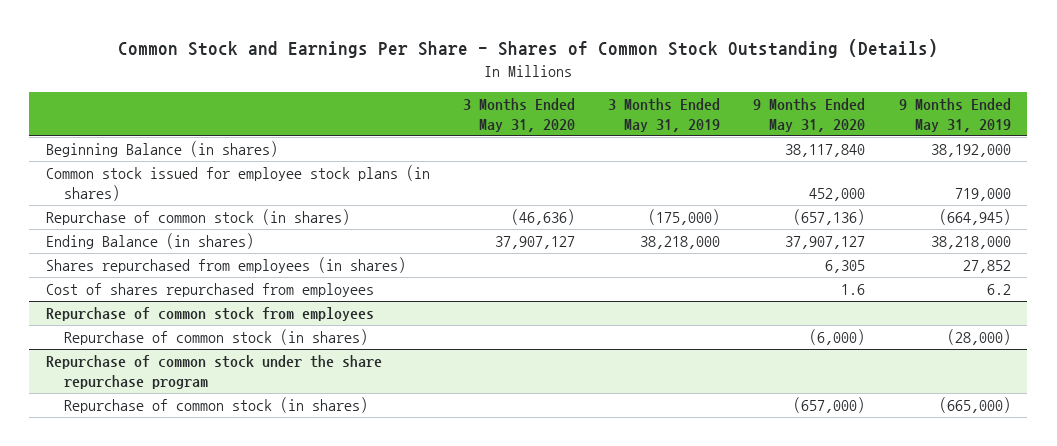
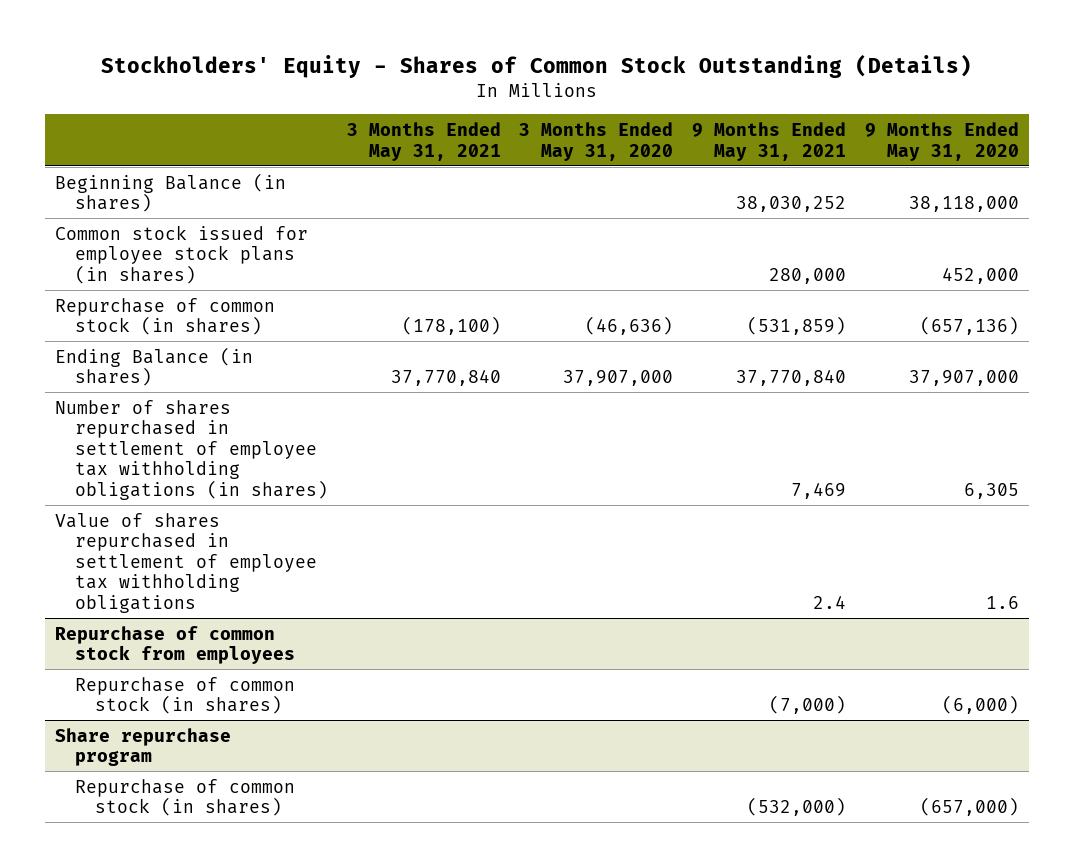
- Common Stock and Earnings Per Share - Shares of Common Stock Outstanding (Details)
+ Stockholders' Equity - Shares of Common Stock Outstanding (Details)
- | 3 Months Ended May 31, 2020 | 3 Months Ended May 31, 2019 | 9 Months Ended May 31, 2020 | 9 Months Ended May 31, 2019
+ | 3 Months Ended May 31, 2021 | 3 Months Ended May 31, 2020 | 9 Months Ended May 31, 2021 | 9 Months Ended May 31, 2020
- Beginning Balance (in shares) | | | 38,117,840 | 38,192,000
+ Beginning Balance (in shares) | | | 38,030,252 | 38,118,000
- Ending Balance (in shares) | 37,907,127 | 38,218,000 | 37,907,127 | 38,218,000
- Shares repurchased from employees (in shares) | | | 6,305 | 27,852
- Cost of shares repurchased from employees | | | 1.6 | 6.2
+ Ending Balance (in shares) | 37,770,840 | 37,907,000 | 37,770,840 | 37,907,000
+ Number of shares repurchased in settlement of employee tax withholding obligations (in shares) | | | 7,469 | 6,305
+ Value of shares repurchased in settlement of employee tax withholding obligations | | | 2.4 | 1.6
- Repurchase of common stock under the share repurchase program
+ Share repurchase program

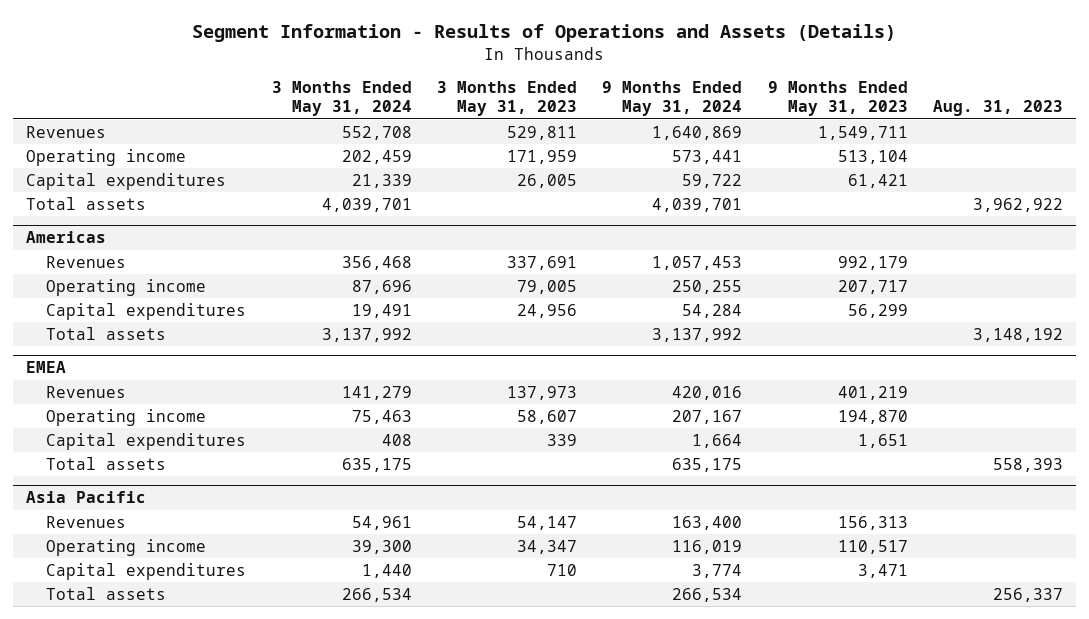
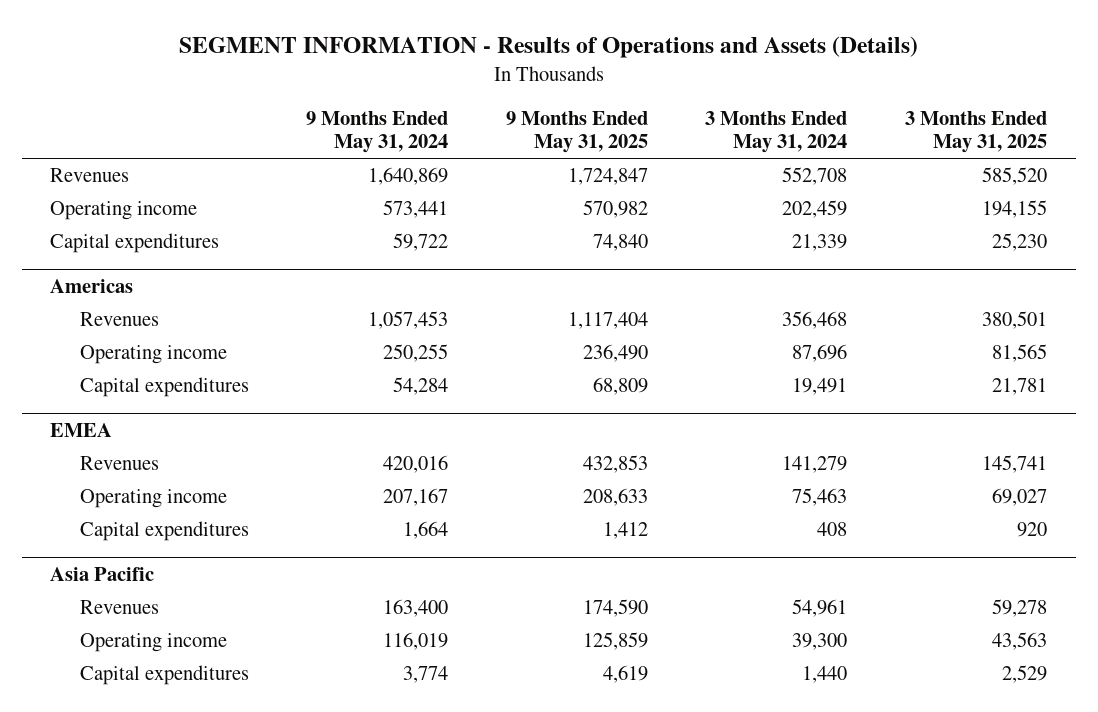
- Segment Information - Results of Operations and Assets (Details)
+ SEGMENT INFORMATION - Results of Operations and Assets (Details)
- | 3 Months Ended May 31, 2024 | 3 Months Ended May 31, 2023 | 9 Months Ended May 31, 2024 | 9 Months Ended May 31, 2023 | Aug. 31, 2023
+ | 9 Months Ended May 31, 2024 | 9 Months Ended May 31, 2025 | 3 Months Ended May 31, 2024 | 3 Months Ended May 31, 2025
- Total assets | 4,039,701 | | 4,039,701 | | 3,962,922
@ Americas
- Total assets | 3,137,992 | | 3,137,992 | | 3,148,192
@ EMEA
- Total assets | 635,175 | | 635,175 | | 558,393
@ Asia Pacific
- Total assets | 266,534 | | 266,534 | | 256,337

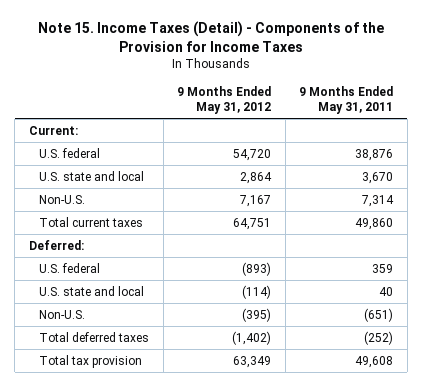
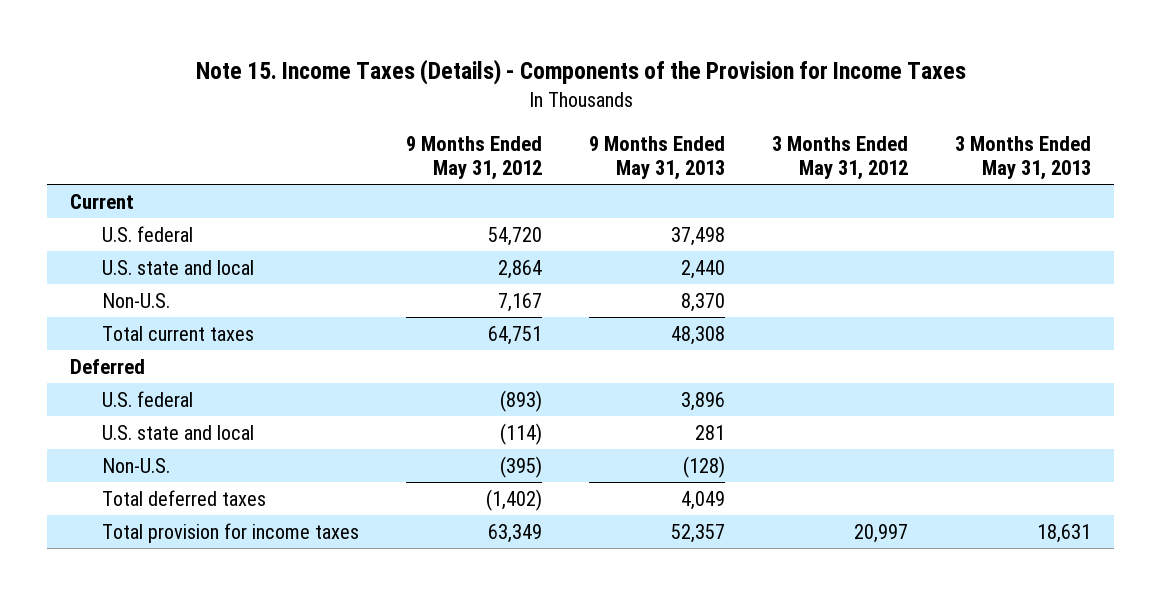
- Note 15. Income Taxes (Detail) - Components of the Provision for Income Taxes
+ Note 15. Income Taxes (Details) - Components of the Provision for Income Taxes
- | 9 Months Ended May 31, 2012 | 9 Months Ended May 31, 2011
+ | 9 Months Ended May 31, 2012 | 9 Months Ended May 31, 2013 | 3 Months Ended May 31, 2012 | 3 Months Ended May 31, 2013
- Current:
+ Current
- Deferred:
+ Deferred
- Total tax provision | 63,349 | 49,608
+ Total provision for income taxes | 63,349 | 52,357 | 20,997 | 18,631

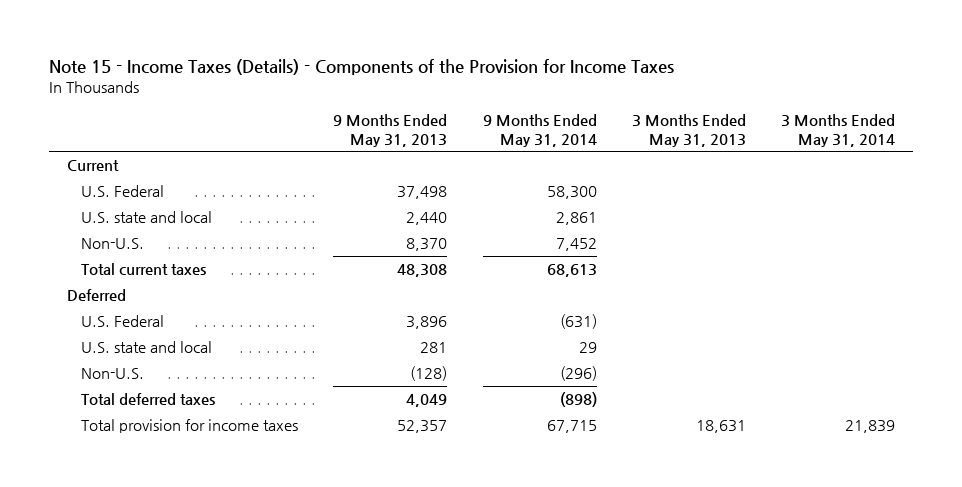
- Note 15. Income Taxes (Details) - Components of the Provision for Income Taxes
+ Note 15 - Income Taxes (Details) - Components of the Provision for Income Taxes
- | 9 Months Ended May 31, 2012 | 9 Months Ended May 31, 2013 | 3 Months Ended May 31, 2012 | 3 Months Ended May 31, 2013
+ | 9 Months Ended May 31, 2013 | 9 Months Ended May 31, 2014 | 3 Months Ended May 31, 2013 | 3 Months Ended May 31, 2014
- U.S. federal | 54,720 | 37,498 | |
+ U.S. Federal | 37,498 | 58,300 | |
- U.S. federal | (893) | 3,896 | |
+ U.S. Federal | 3,896 | (631) | |

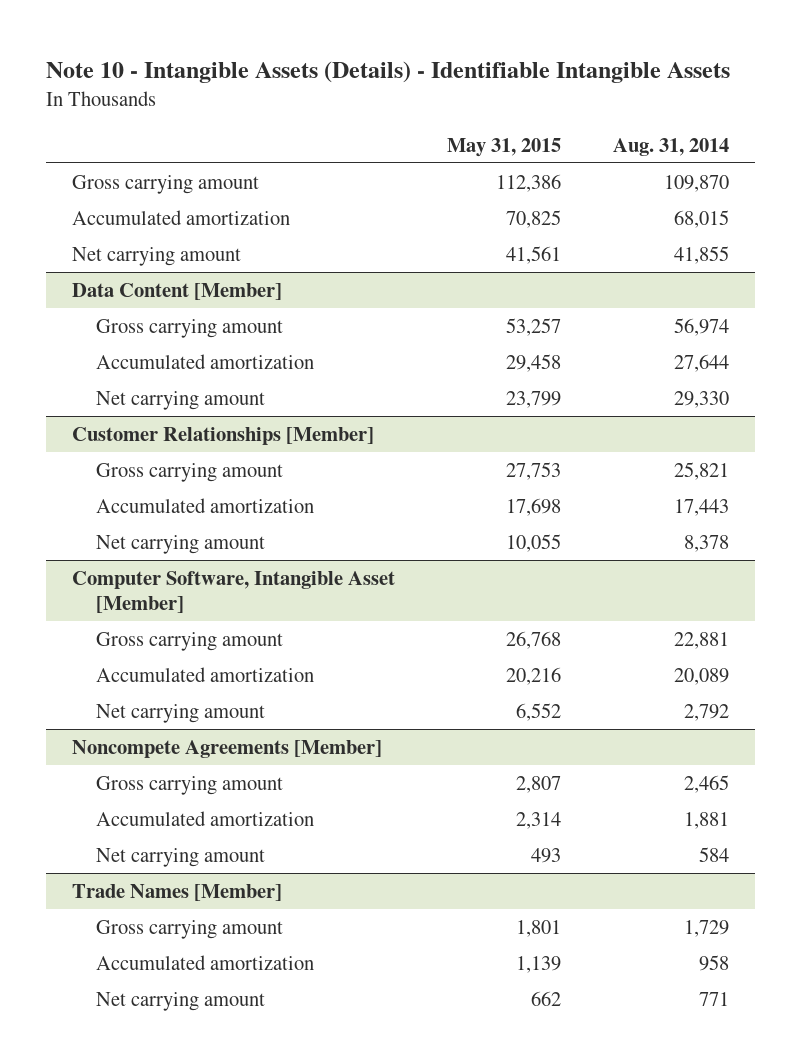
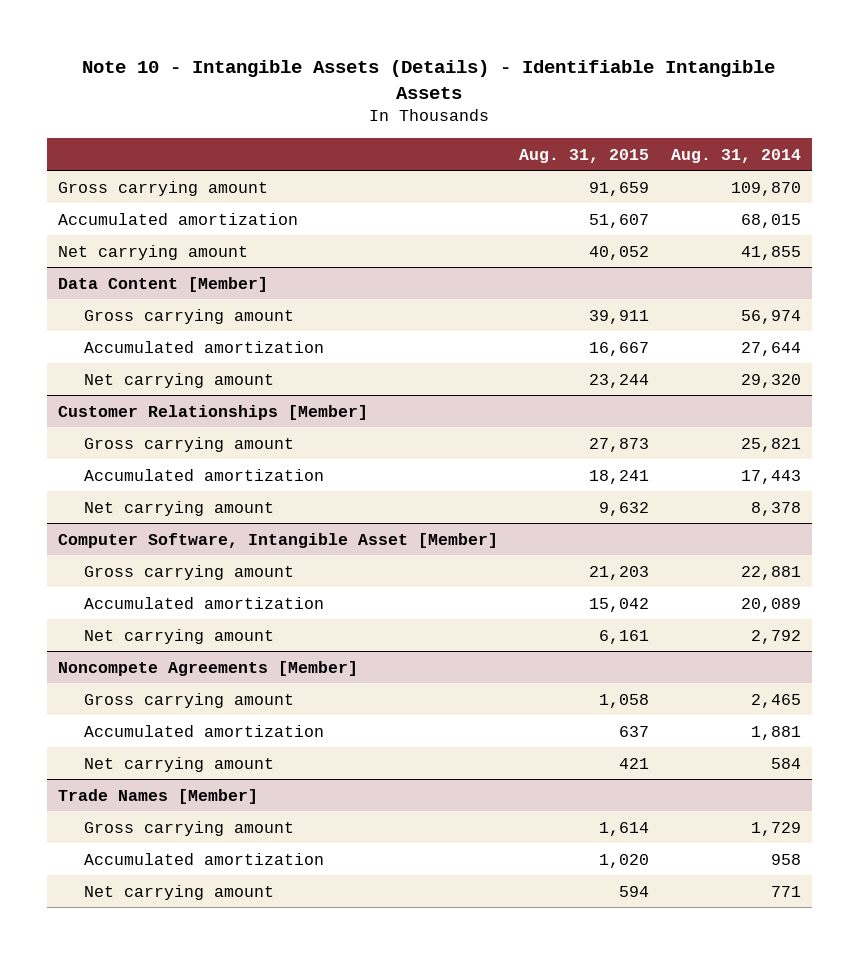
- | May 31, 2015 | Aug. 31, 2014
+ | Aug. 31, 2015 | Aug. 31, 2014
@ Data Content [Member]
- Net carrying amount | 23,799 | 29,330
+ Net carrying amount | 23,244 | 29,320

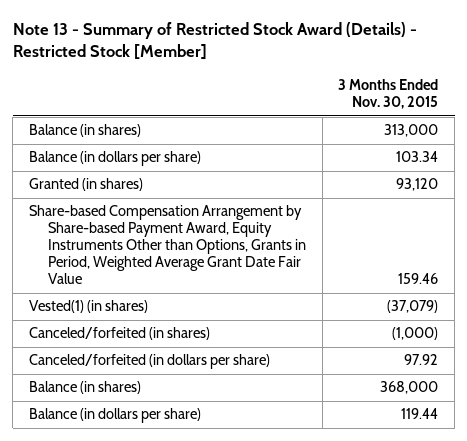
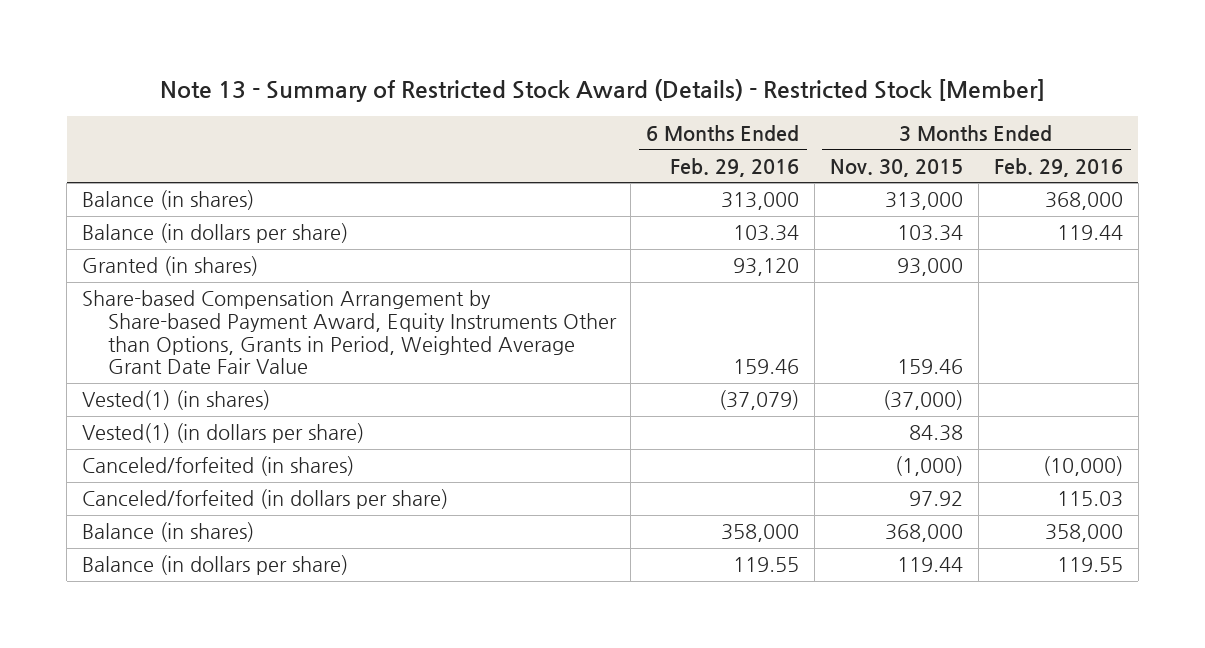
- | 3 Months Ended Nov. 30, 2015
+ | 6 Months Ended Feb. 29, 2016 | 3 Months Ended Nov. 30, 2015 | 3 Months Ended Feb. 29, 2016
- Granted (in shares) | 93,120
+ Granted (in shares) | 93,120 | 93,000 |
- Vested(1) (in shares) | (37,079)
+ Vested(1) (in shares) | (37,079) | (37,000) |
+ Vested(1) (in dollars per share) | | 84.38 |

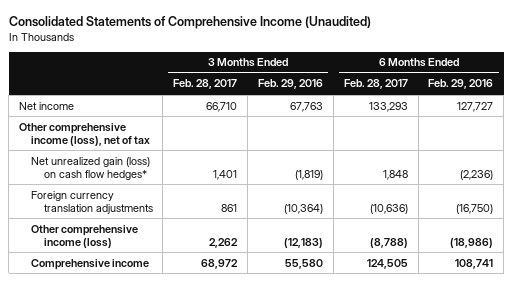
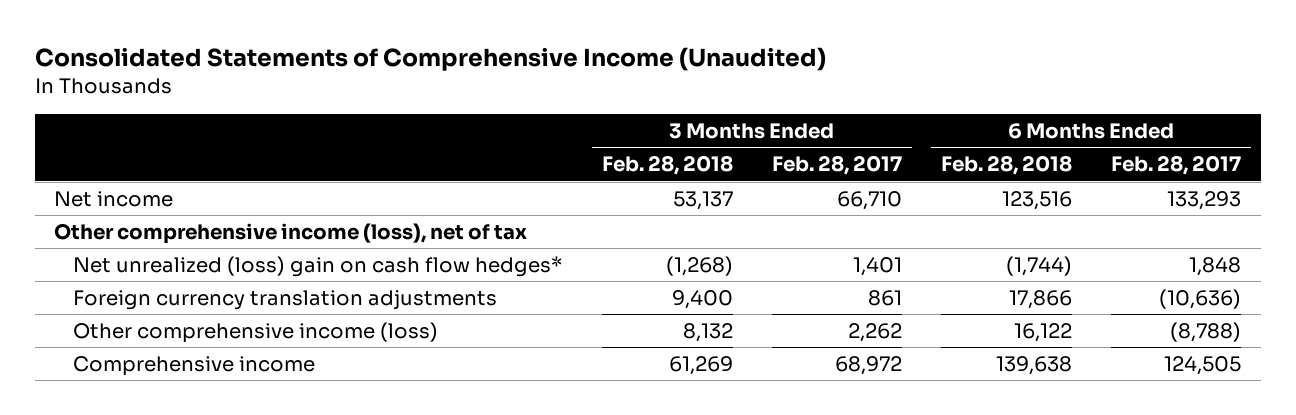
- | 3 Months Ended Feb. 28, 2017 | 3 Months Ended Feb. 29, 2016 | 6 Months Ended Feb. 28, 2017 | 6 Months Ended Feb. 29, 2016
+ | 3 Months Ended Feb. 28, 2018 | 3 Months Ended Feb. 28, 2017 | 6 Months Ended Feb. 28, 2018 | 6 Months Ended Feb. 28, 2017
- Net unrealized gain (loss) on cash flow hedges* | 1,401 | (1,819) | 1,848 | (2,236)
+ Net unrealized (loss) gain on cash flow hedges* | (1,268) | 1,401 | (1,744) | 1,848

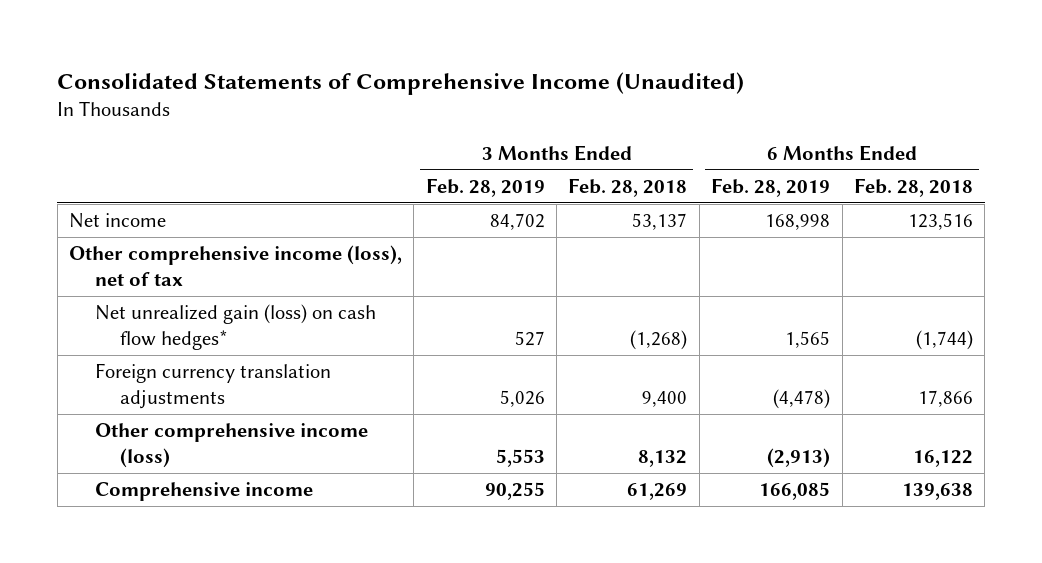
- | 3 Months Ended Feb. 28, 2018 | 3 Months Ended Feb. 28, 2017 | 6 Months Ended Feb. 28, 2018 | 6 Months Ended Feb. 28, 2017
+ | 3 Months Ended Feb. 28, 2019 | 3 Months Ended Feb. 28, 2018 | 6 Months Ended Feb. 28, 2019 | 6 Months Ended Feb. 28, 2018
- Net unrealized (loss) gain on cash flow hedges* | (1,268) | 1,401 | (1,744) | 1,848
+ Net unrealized gain (loss) on cash flow hedges* | 527 | (1,268) | 1,565 | (1,744)

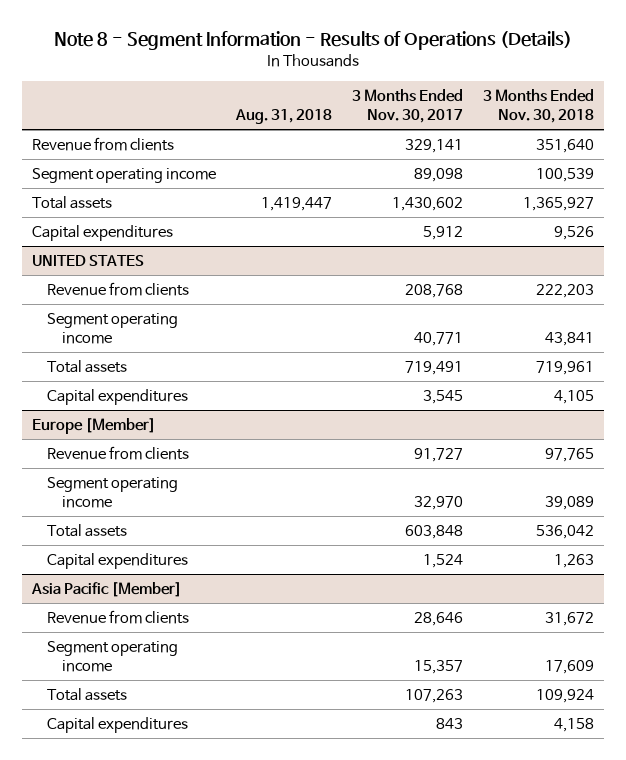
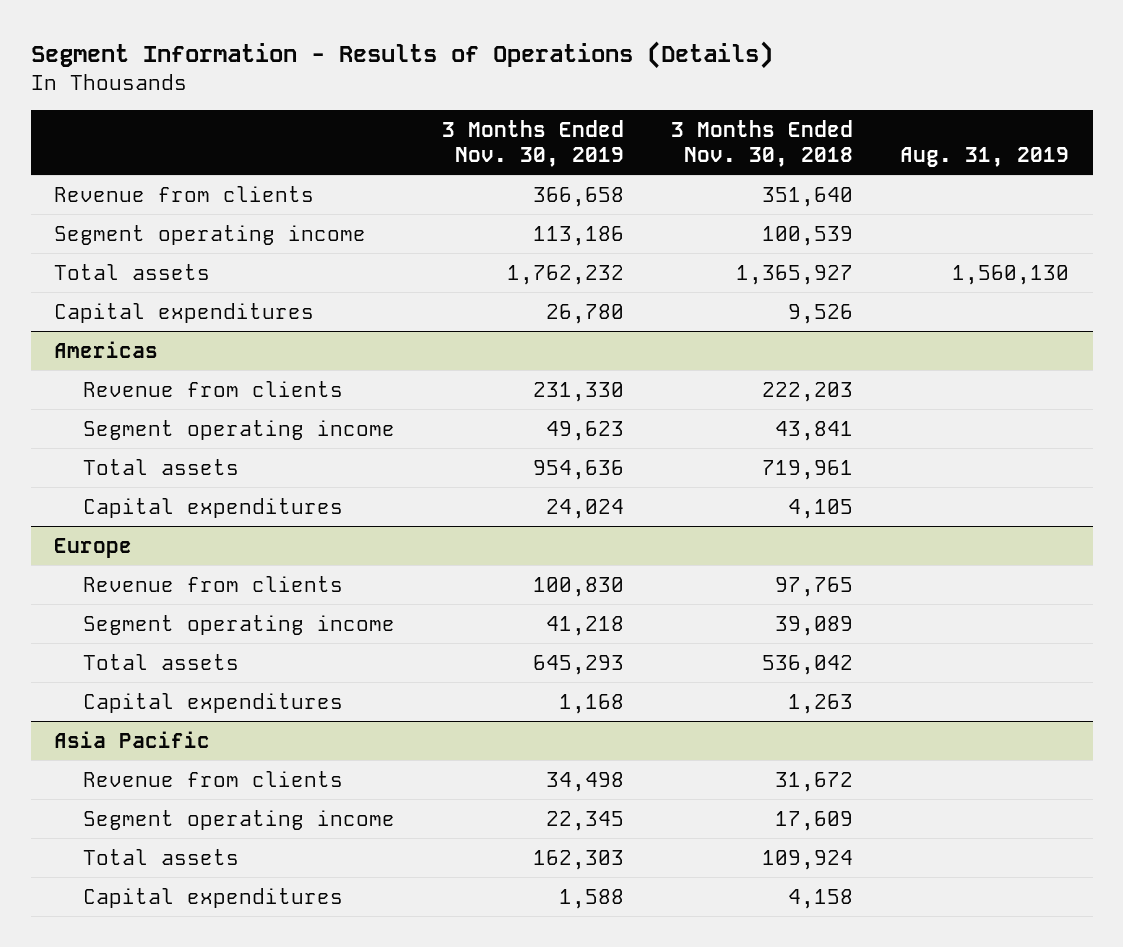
- Note 8 - Segment Information - Results of Operations (Details)
+ Segment Information - Results of Operations (Details)
- | Aug. 31, 2018 | 3 Months Ended Nov. 30, 2017 | 3 Months Ended Nov. 30, 2018
+ | 3 Months Ended Nov. 30, 2019 | 3 Months Ended Nov. 30, 2018 | Aug. 31, 2019
- UNITED STATES
+ Americas
- Europe [Member]
+ Europe
- Asia Pacific [Member]
+ Asia Pacific

